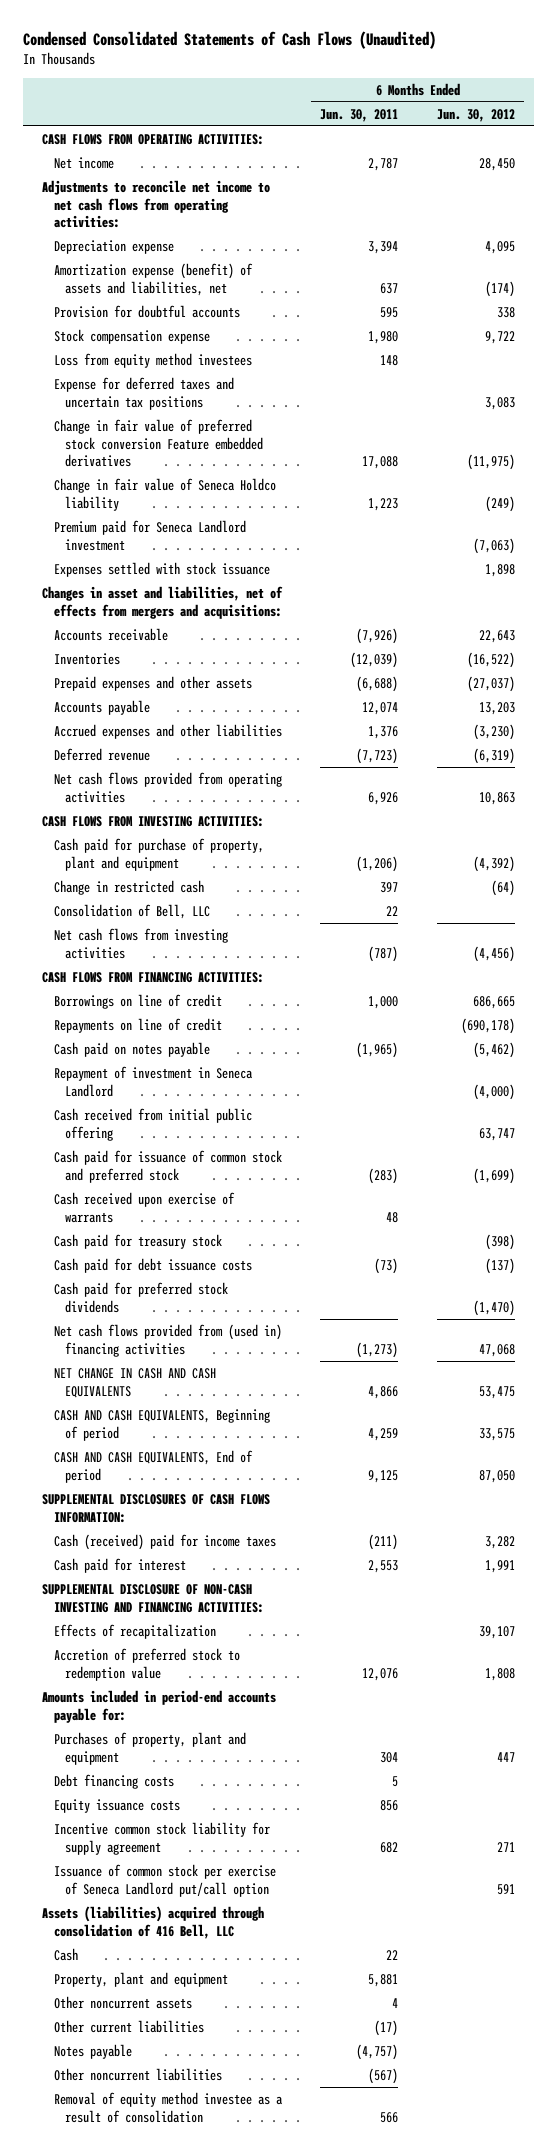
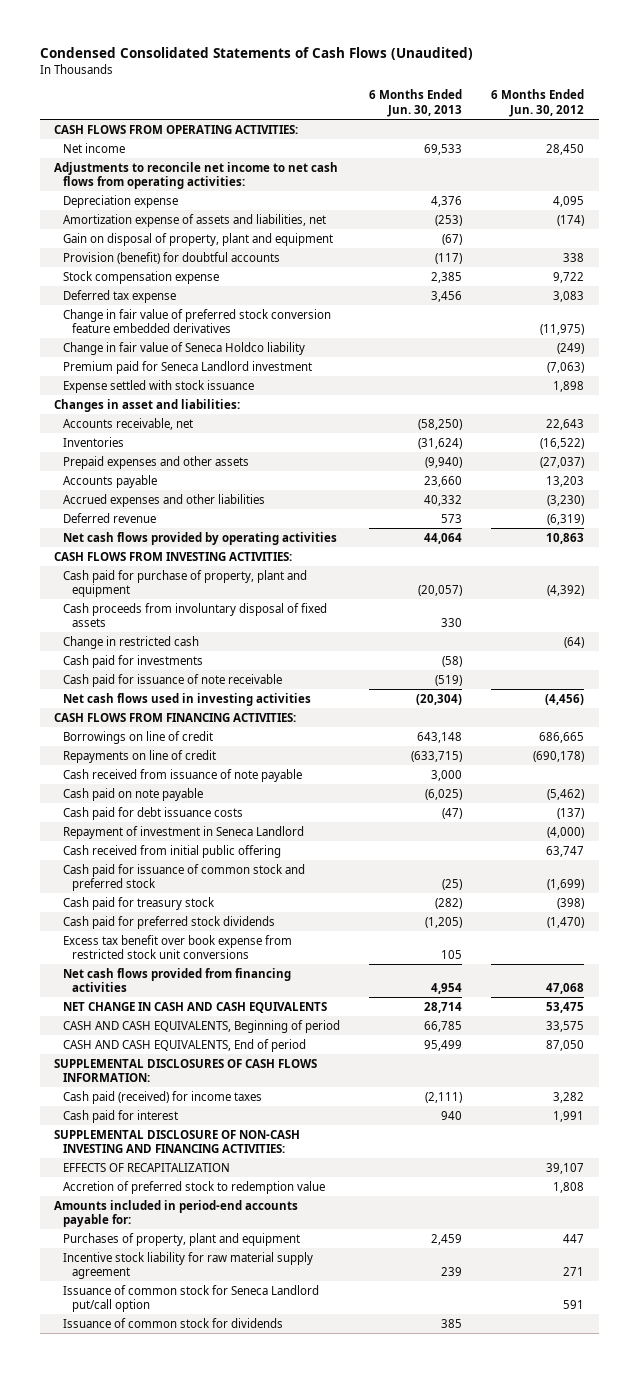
- | 6 Months Ended Jun. 30, 2011 | 6 Months Ended Jun. 30, 2012
+ | 6 Months Ended Jun. 30, 2013 | 6 Months Ended Jun. 30, 2012
- Amortization expense (benefit) of assets and liabilities, net | 637 | (174)
- Provision for doubtful accounts | 595 | 338
+ Amortization expense of assets and liabilities, net | (253) | (174)
+ Gain on disposal of property, plant and equipment | (67) |
+ Provision (benefit) for doubtful accounts | (117) | 338
- Loss from equity method investees | 148 |
- Expense for deferred taxes and uncertain tax positions | | 3,083
- Change in fair value of preferred stock conversion Feature embedded derivatives | 17,088 | (11,975)
+ Deferred tax expense | 3,456 | 3,083
+ Change in fair value of preferred stock conversion feature embedded derivatives | | (11,975)
- Expenses settled with stock issuance | | 1,898
- Changes in asset and liabilities, net of effects from mergers and acquisitions:
- Accounts receivable | (7,926) | 22,643
+ Expense settled with stock issuance | | 1,898
+ Changes in asset and liabilities:
+ Accounts receivable, net | (58,250) | 22,643
- Net cash flows provided from operating activities | 6,926 | 10,863
+ Net cash flows provided by operating activities | 44,064 | 10,863
+ Cash proceeds from involuntary disposal of fixed assets | 330 |
- Consolidation of Bell, LLC | 22 |
- Net cash flows from investing activities | (787) | (4,456)
+ Cash paid for investments | (58) |
+ Cash paid for issuance of note receivable | (519) |
+ Net cash flows used in investing activities | (20,304) | (4,456)
- Cash paid on notes payable | (1,965) | (5,462)
+ Cash received from issuance of note payable | 3,000 |
+ Cash paid on note payable | (6,025) | (5,462)
moved up: Cash paid for debt issuance costs | (47) | (137)
- Cash received upon exercise of warrants | 48 |
- Net cash flows provided from (used in) financing activities | (1,273) | 47,068
+ Excess tax benefit over book expense from restricted stock unit conversions | 105 |
+ Net cash flows provided from financing activities | 4,954 | 47,068
- Cash (received) paid for income taxes | (211) | 3,282
+ Cash paid (received) for income taxes | (2,111) | 3,282
- Effects of recapitalization | | 39,107
+ EFFECTS OF RECAPITALIZATION | | 39,107
- Debt financing costs | 5 |
- Equity issuance costs | 856 |
- Incentive common stock liability for supply agreement | 682 | 271
- Issuance of common stock per exercise of Seneca Landlord put/call option | | 591
- Assets (liabilities) acquired through consolidation of 416 Bell, LLC
- Cash | 22 |
- Property, plant and equipment | 5,881 |
- Other noncurrent assets | 4 |
- Other current liabilities | (17) |
- Notes payable | (4,757) |
- Other noncurrent liabilities | (567) |
- Removal of equity method investee as a result of consolidation | 566 |
+ Incentive stock liability for raw material supply agreement | 239 | 271
+ Issuance of common stock for Seneca Landlord put/call option | | 591
+ Issuance of common stock for dividends | 385 |

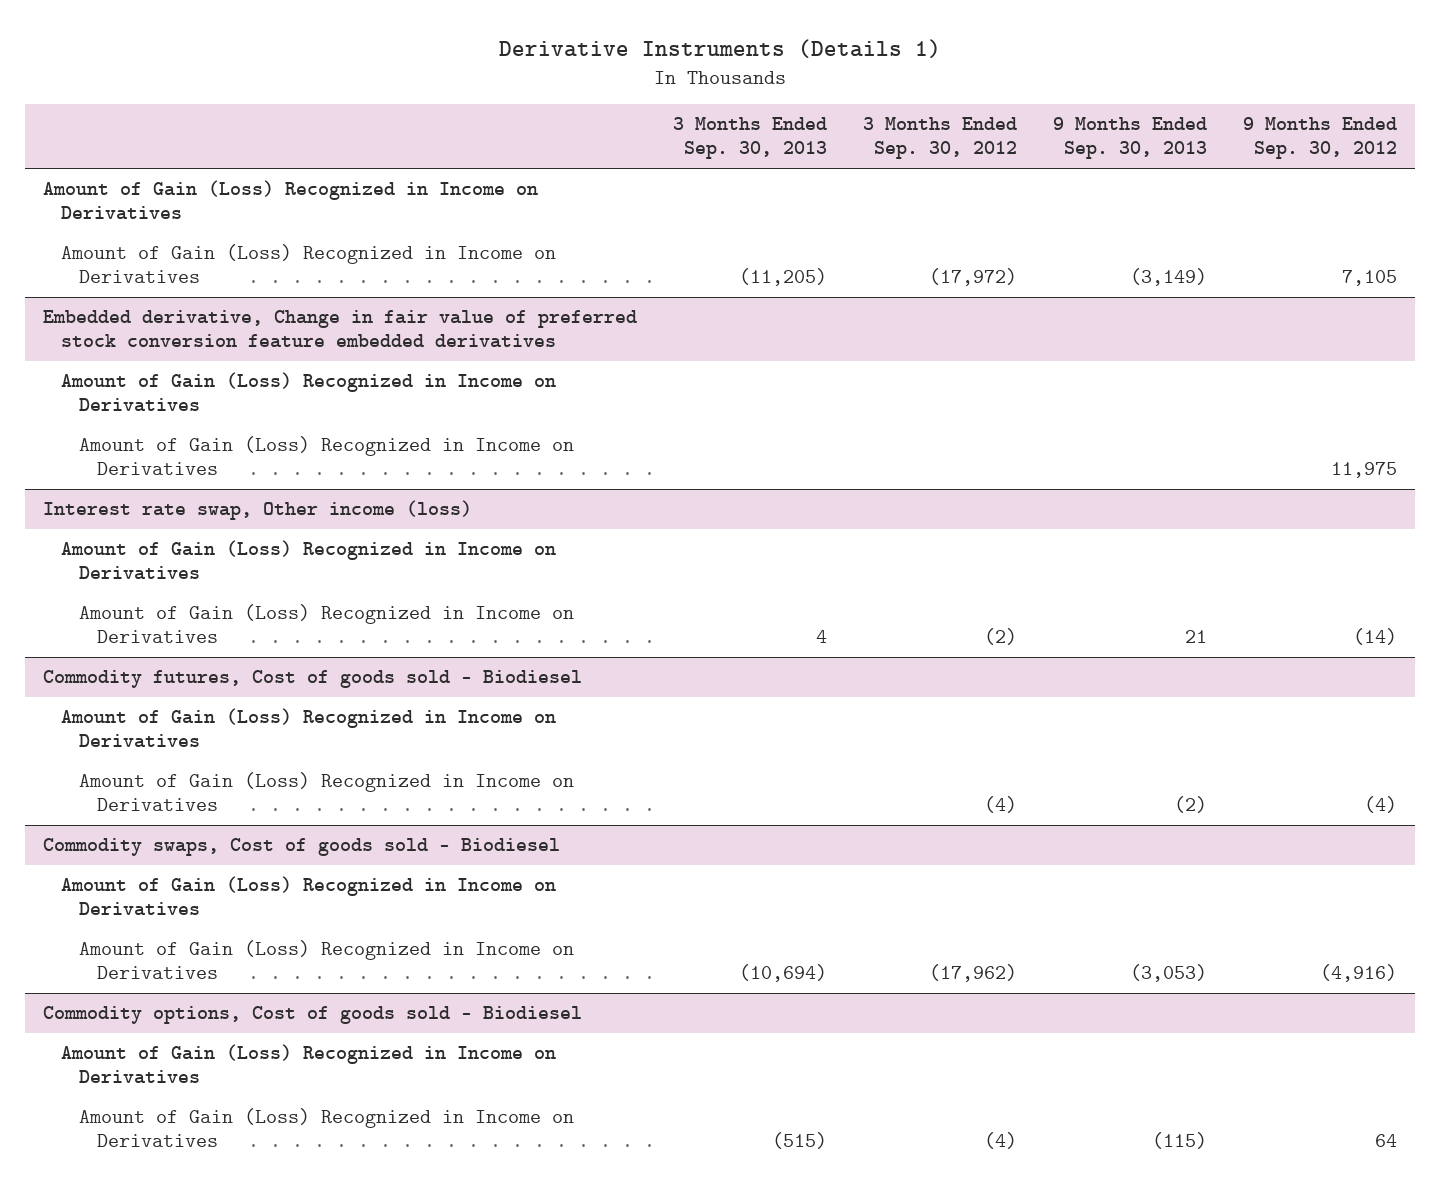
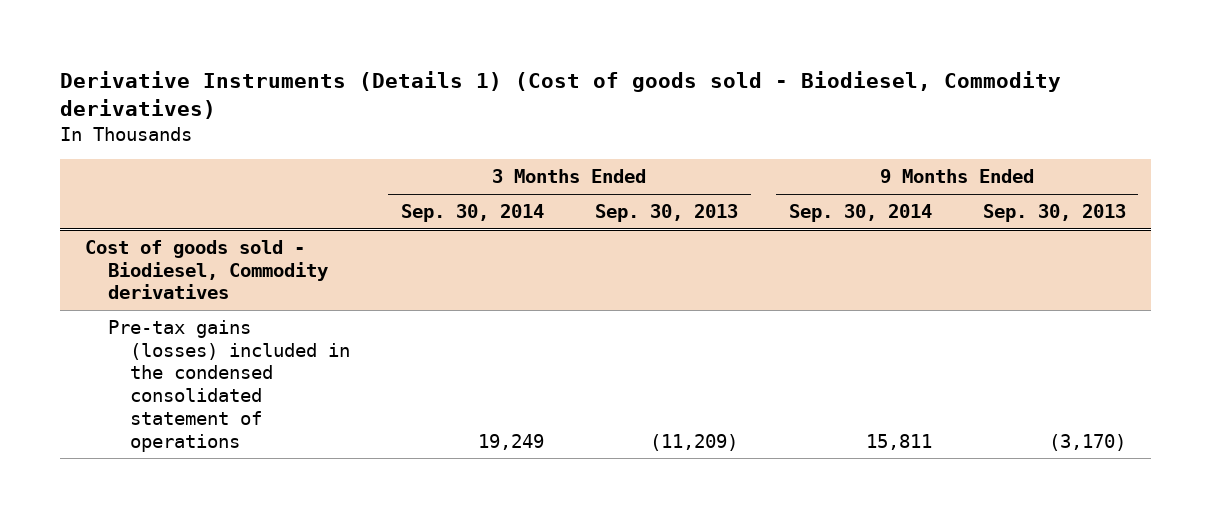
- Derivative Instruments (Details 1)
+ Derivative Instruments (Details 1) (Cost of goods sold - Biodiesel, Commodity derivatives)
- | 3 Months Ended Sep. 30, 2013 | 3 Months Ended Sep. 30, 2012 | 9 Months Ended Sep. 30, 2013 | 9 Months Ended Sep. 30, 2012
+ | 3 Months Ended Sep. 30, 2014 | 3 Months Ended Sep. 30, 2013 | 9 Months Ended Sep. 30, 2014 | 9 Months Ended Sep. 30, 2013
- Amount of Gain (Loss) Recognized in Income on Derivatives
- Amount of Gain (Loss) Recognized in Income on Derivatives | (11,205) | (17,972) | (3,149) | 7,105
- Embedded derivative, Change in fair value of preferred stock conversion feature embedded derivatives
- Amount of Gain (Loss) Recognized in Income on Derivatives
- Amount of Gain (Loss) Recognized in Income on Derivatives | | | | 11,975
- Interest rate swap, Other income (loss)
- Amount of Gain (Loss) Recognized in Income on Derivatives
- Amount of Gain (Loss) Recognized in Income on Derivatives | 4 | (2) | 21 | (14)
- Commodity futures, Cost of goods sold - Biodiesel
- Amount of Gain (Loss) Recognized in Income on Derivatives
- Amount of Gain (Loss) Recognized in Income on Derivatives | | (4) | (2) | (4)
- Commodity swaps, Cost of goods sold - Biodiesel
- Amount of Gain (Loss) Recognized in Income on Derivatives
- Amount of Gain (Loss) Recognized in Income on Derivatives | (10,694) | (17,962) | (3,053) | (4,916)
- Commodity options, Cost of goods sold - Biodiesel
- Amount of Gain (Loss) Recognized in Income on Derivatives
- Amount of Gain (Loss) Recognized in Income on Derivatives | (515) | (4) | (115) | 64
+ Cost of goods sold - Biodiesel, Commodity derivatives
+ Pre-tax gains (losses) included in the condensed consolidated statement of operations | 19,249 | (11,209) | 15,811 | (3,170)

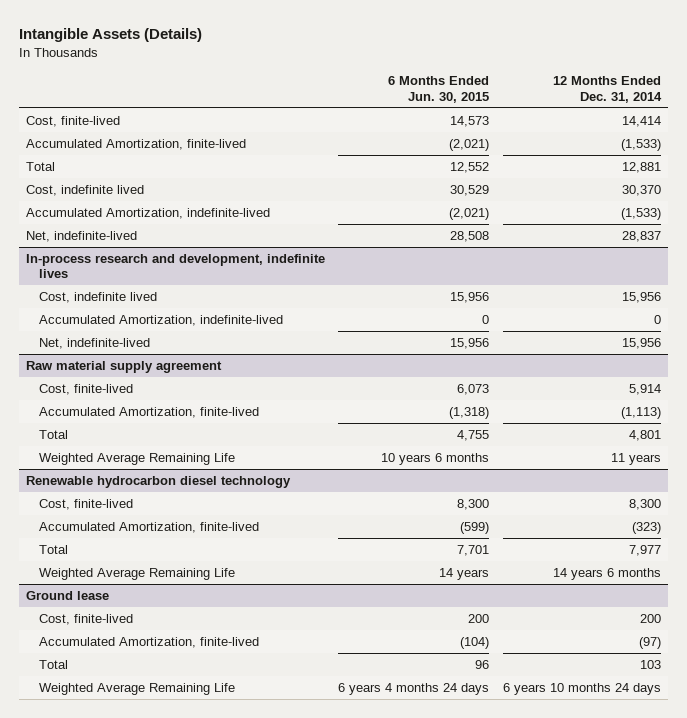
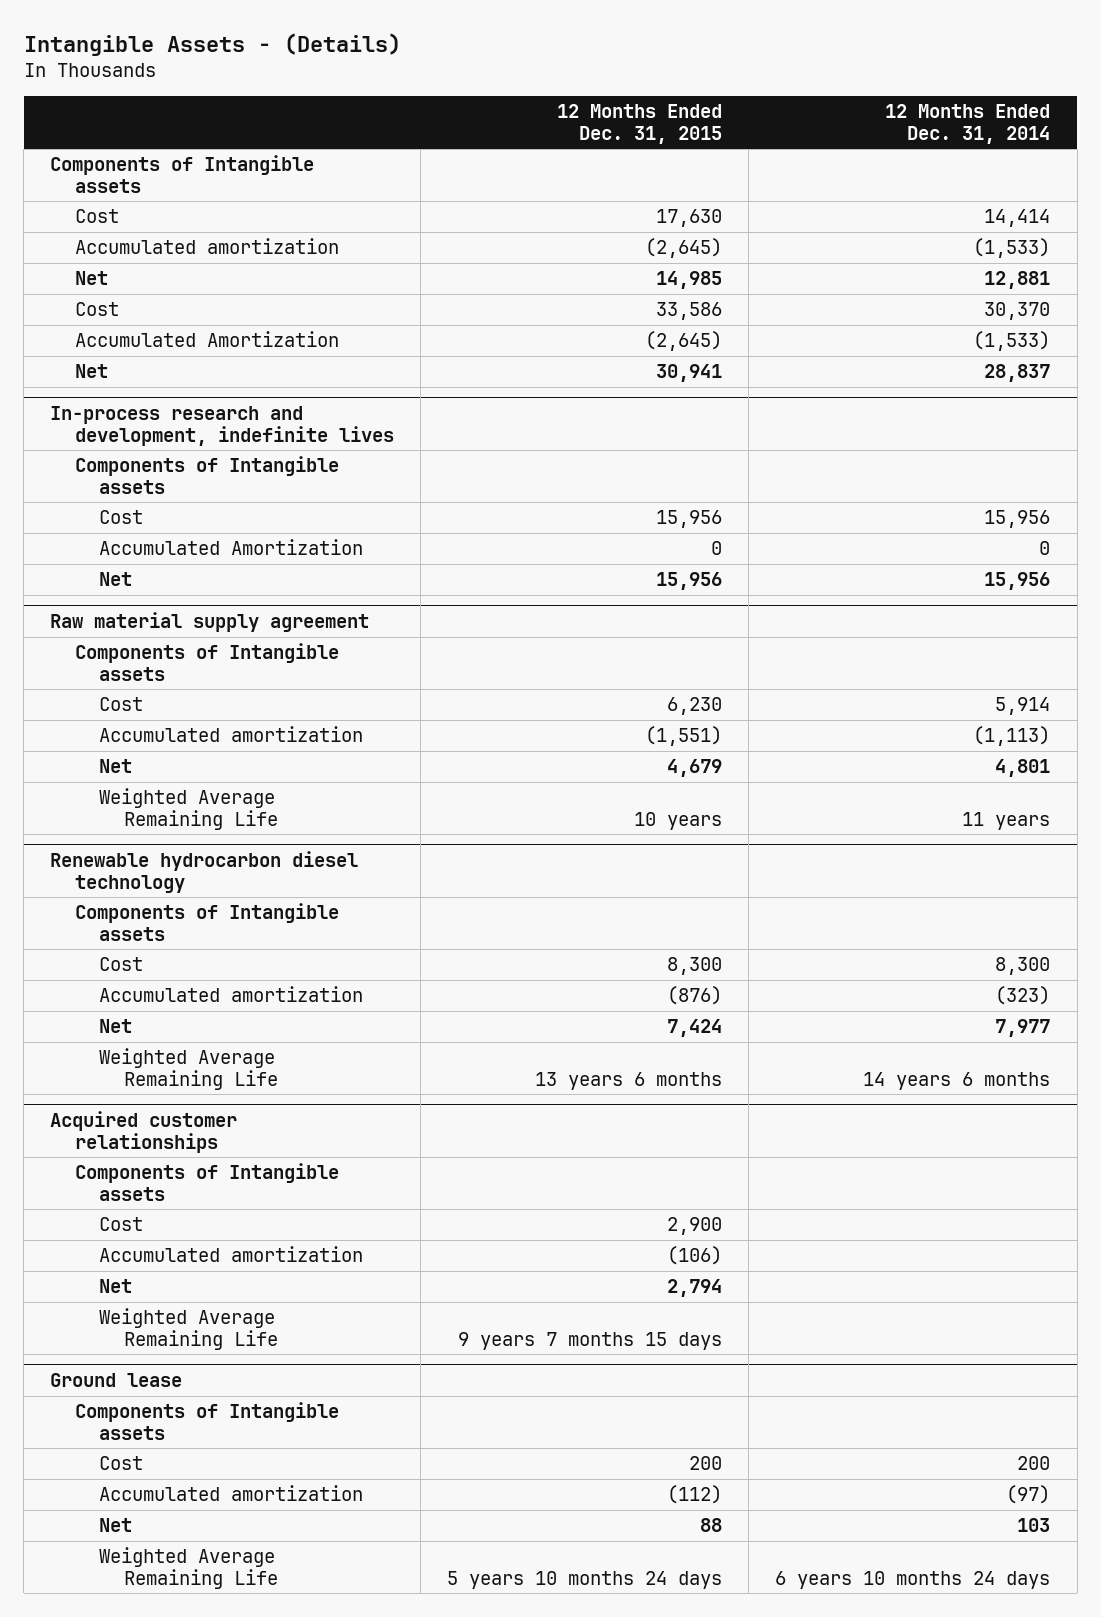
- Intangible Assets (Details)
+ Intangible Assets - (Details)
- | 6 Months Ended Jun. 30, 2015 | 12 Months Ended Dec. 31, 2014
+ | 12 Months Ended Dec. 31, 2015 | 12 Months Ended Dec. 31, 2014
- Cost, finite-lived | 14,573 | 14,414
- Accumulated Amortization, finite-lived | (2,021) | (1,533)
- Total | 12,552 | 12,881
- Cost, indefinite lived | 30,529 | 30,370
- Accumulated Amortization, indefinite-lived | (2,021) | (1,533)
- Net, indefinite-lived | 28,508 | 28,837
+ Components of Intangible assets
+ Cost | 17,630 | 14,414
+ Accumulated amortization | (2,645) | (1,533)
+ Net | 14,985 | 12,881
+ Cost | 33,586 | 30,370
+ Accumulated Amortization | (2,645) | (1,533)
+ Net | 30,941 | 28,837
@ In-process research and development, indefinite lives
- Cost, indefinite lived | 15,956 | 15,956
- Accumulated Amortization, indefinite-lived | 0 | 0
- Net, indefinite-lived | 15,956 | 15,956
+ Components of Intangible assets
+ Cost | 15,956 | 15,956
+ Accumulated Amortization | 0 | 0
+ Net | 15,956 | 15,956
@ Raw material supply agreement
- Cost, finite-lived | 6,073 | 5,914
- Accumulated Amortization, finite-lived | (1,318) | (1,113)
- Total | 4,755 | 4,801
+ Components of Intangible assets
+ Cost | 6,230 | 5,914
+ Accumulated amortization | (1,551) | (1,113)
+ Net | 4,679 | 4,801
@ Renewable hydrocarbon diesel technology
- Cost, finite-lived | 8,300 | 8,300
- Accumulated Amortization, finite-lived | (599) | (323)
- Total | 7,701 | 7,977
+ Components of Intangible assets
+ Cost | 8,300 | 8,300
+ Accumulated amortization | (876) | (323)
+ Net | 7,424 | 7,977
+ Acquired customer relationships
+ Components of Intangible assets
+ Cost | 2,900 |
+ Accumulated amortization | (106) |
+ Net | 2,794 |
+ Weighted Average Remaining Life | 9 years 7 months 15 days |
@ Ground lease
- Cost, finite-lived | 200 | 200
- Accumulated Amortization, finite-lived | (104) | (97)
- Total | 96 | 103
+ Components of Intangible assets
+ Cost | 200 | 200
+ Accumulated amortization | (112) | (97)
+ Net | 88 | 103

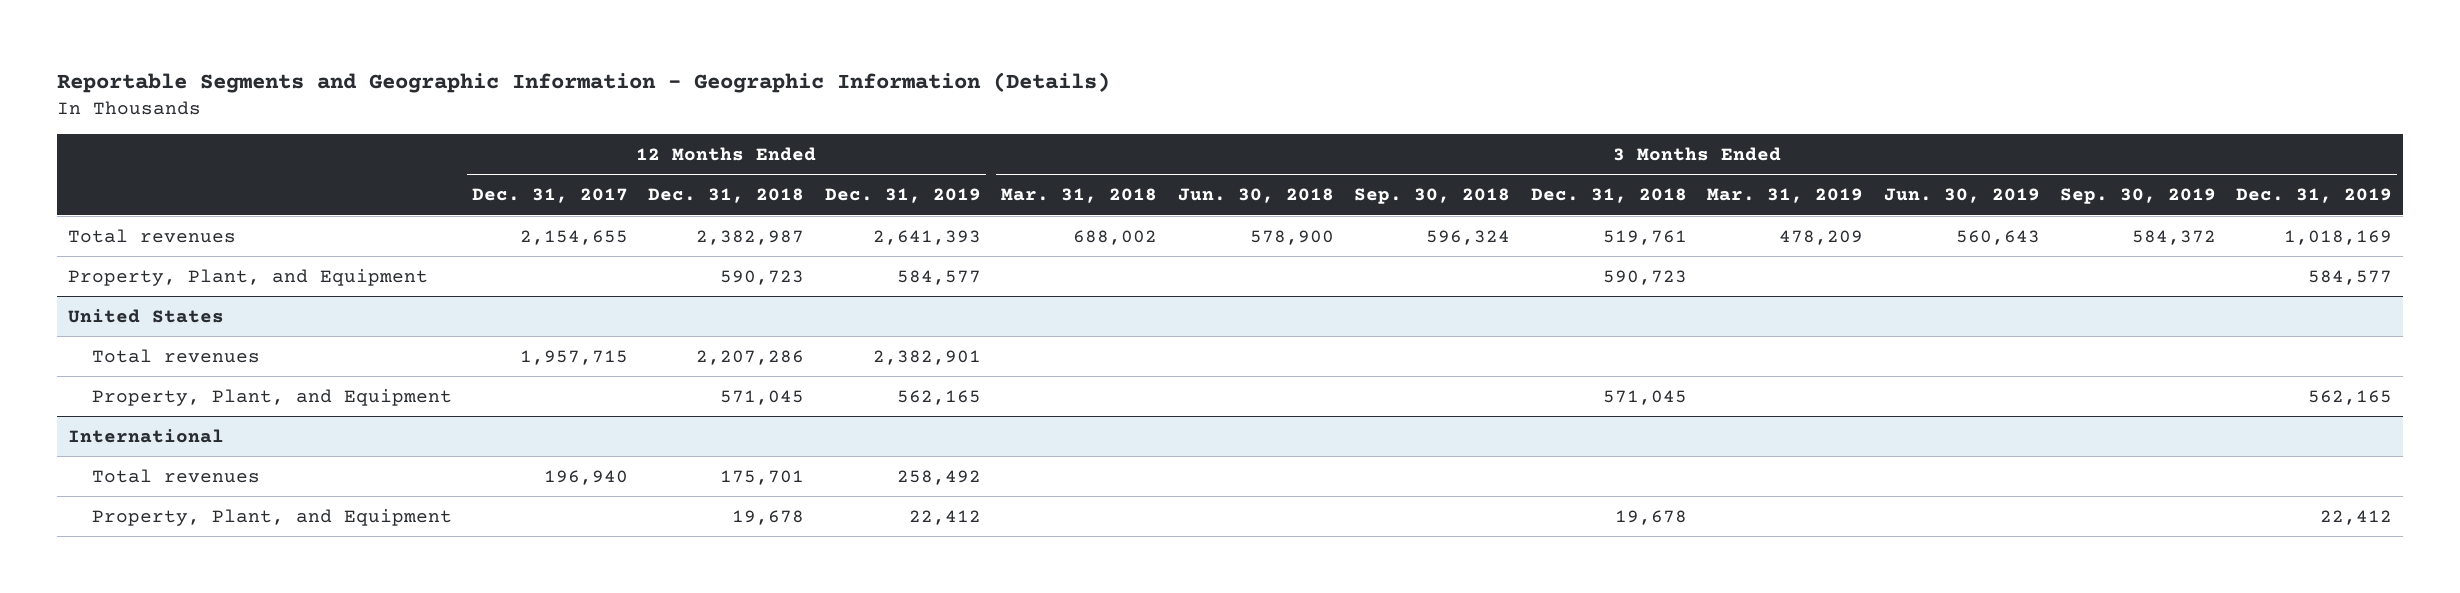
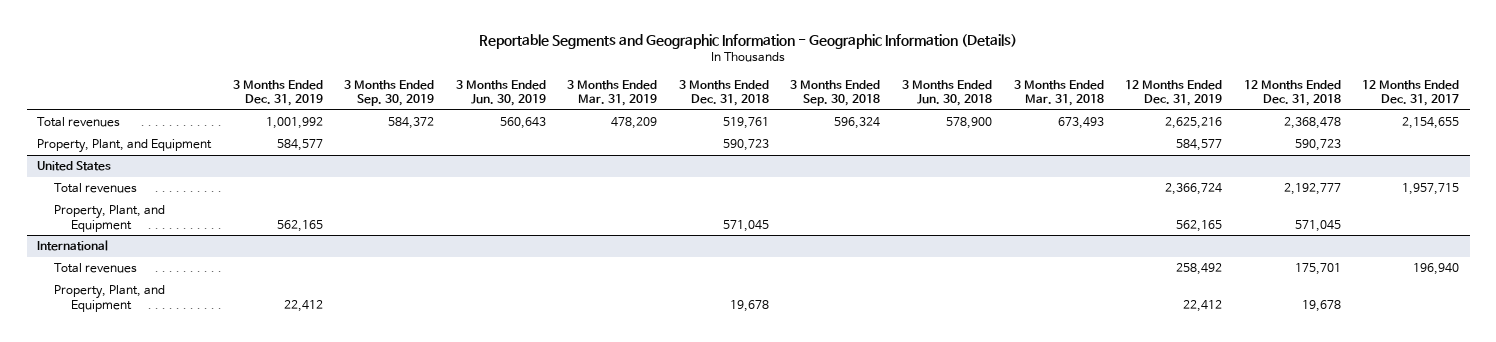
- | 12 Months Ended Dec. 31, 2017 | 12 Months Ended Dec. 31, 2018 | 12 Months Ended Dec. 31, 2019 | 3 Months Ended Mar. 31, 2018 | 3 Months Ended Jun. 30, 2018 | 3 Months Ended Sep. 30, 2018 | 3 Months Ended Dec. 31, 2018 | 3 Months Ended Mar. 31, 2019 | 3 Months Ended Jun. 30, 2019 | 3 Months Ended Sep. 30, 2019 | 3 Months Ended Dec. 31, 2019
+ | 3 Months Ended Dec. 31, 2019 | 3 Months Ended Sep. 30, 2019 | 3 Months Ended Jun. 30, 2019 | 3 Months Ended Mar. 31, 2019 | 3 Months Ended Dec. 31, 2018 | 3 Months Ended Sep. 30, 2018 | 3 Months Ended Jun. 30, 2018 | 3 Months Ended Mar. 31, 2018 | 12 Months Ended Dec. 31, 2019 | 12 Months Ended Dec. 31, 2018 | 12 Months Ended Dec. 31, 2017
- Total revenues | 2,154,655 | 2,382,987 | 2,641,393 | 688,002 | 578,900 | 596,324 | 519,761 | 478,209 | 560,643 | 584,372 | 1,018,169
+ Total revenues | 1,001,992 | 584,372 | 560,643 | 478,209 | 519,761 | 596,324 | 578,900 | 673,493 | 2,625,216 | 2,368,478 | 2,154,655
@ United States
- Total revenues | 1,957,715 | 2,207,286 | 2,382,901 | | | | | | | |
+ Total revenues | | | | | | | | | 2,366,724 | 2,192,777 | 1,957,715

